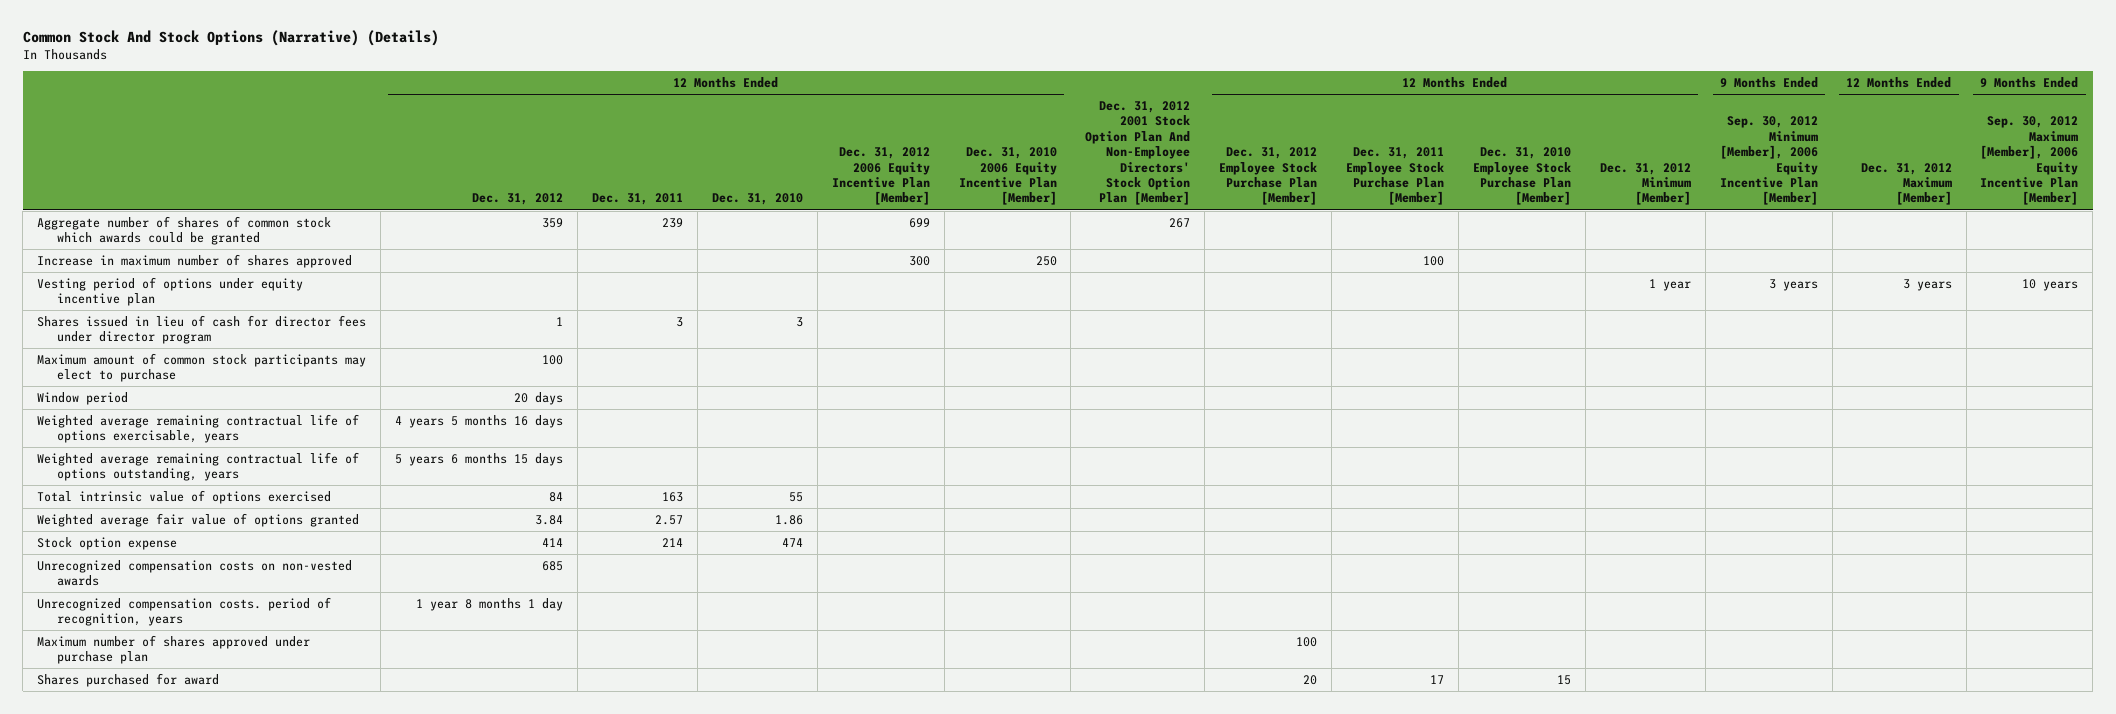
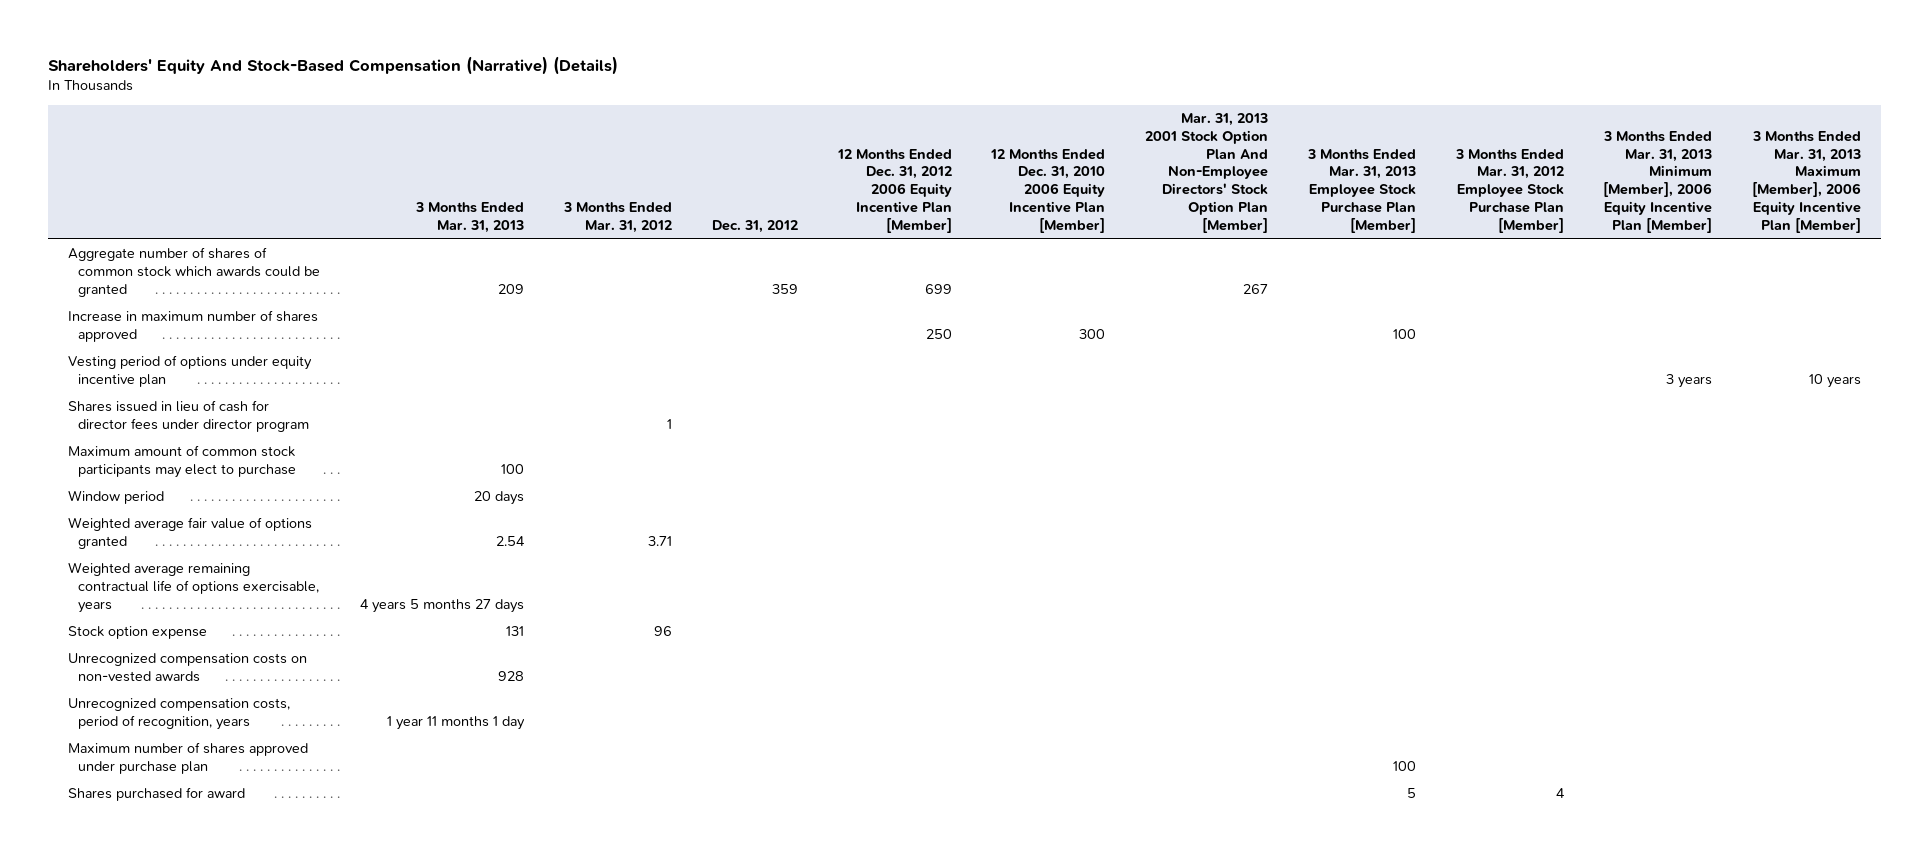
- Common Stock And Stock Options (Narrative) (Details)
+ Shareholders' Equity And Stock-Based Compensation (Narrative) (Details)
- | 12 Months Ended Dec. 31, 2012 | 12 Months Ended Dec. 31, 2011 | 12 Months Ended Dec. 31, 2010 | 12 Months Ended Dec. 31, 2012 2006 Equity Incentive Plan [Member] | 12 Months Ended Dec. 31, 2010 2006 Equity Incentive Plan [Member] | Dec. 31, 2012 2001 Stock Option Plan And Non-Employee Directors' Stock Option Plan [Member] | 12 Months Ended Dec. 31, 2012 Employee Stock Purchase Plan [Member] | 12 Months Ended Dec. 31, 2011 Employee Stock Purchase Plan [Member] | 12 Months Ended Dec. 31, 2010 Employee Stock Purchase Plan [Member] | 12 Months Ended Dec. 31, 2012 Minimum [Member] | 9 Months Ended Sep. 30, 2012 Minimum [Member], 2006 Equity Incentive Plan [Member] | 12 Months Ended Dec. 31, 2012 Maximum [Member] | 9 Months Ended Sep. 30, 2012 Maximum [Member], 2006 Equity Incentive Plan [Member]
+ | 3 Months Ended Mar. 31, 2013 | 3 Months Ended Mar. 31, 2012 | Dec. 31, 2012 | 12 Months Ended Dec. 31, 2012 2006 Equity Incentive Plan [Member] | 12 Months Ended Dec. 31, 2010 2006 Equity Incentive Plan [Member] | Mar. 31, 2013 2001 Stock Option Plan And Non-Employee Directors' Stock Option Plan [Member] | 3 Months Ended Mar. 31, 2013 Employee Stock Purchase Plan [Member] | 3 Months Ended Mar. 31, 2012 Employee Stock Purchase Plan [Member] | 3 Months Ended Mar. 31, 2013 Minimum [Member], 2006 Equity Incentive Plan [Member] | 3 Months Ended Mar. 31, 2013 Maximum [Member], 2006 Equity Incentive Plan [Member]
- Increase in maximum number of shares approved | | | | 300 | 250 | | | 100 | | | | |
+ Increase in maximum number of shares approved | | | | 250 | 300 | | 100 | | |
- Weighted average remaining contractual life of options outstanding, years | 5 years 6 months 15 days | | | | | | | | | | | |
- Total intrinsic value of options exercised | 84 | 163 | 55 | | | | | | | | | |
moved down: Weighted average remaining contractual life of options exercisable, years | 4 years 5 months 27 days | | | | | | | | |
- Unrecognized compensation costs. period of recognition, years | 1 year 8 months 1 day | | | | | | | | | | | |
+ Unrecognized compensation costs, period of recognition, years | 1 year 11 months 1 day | | | | | | | | |

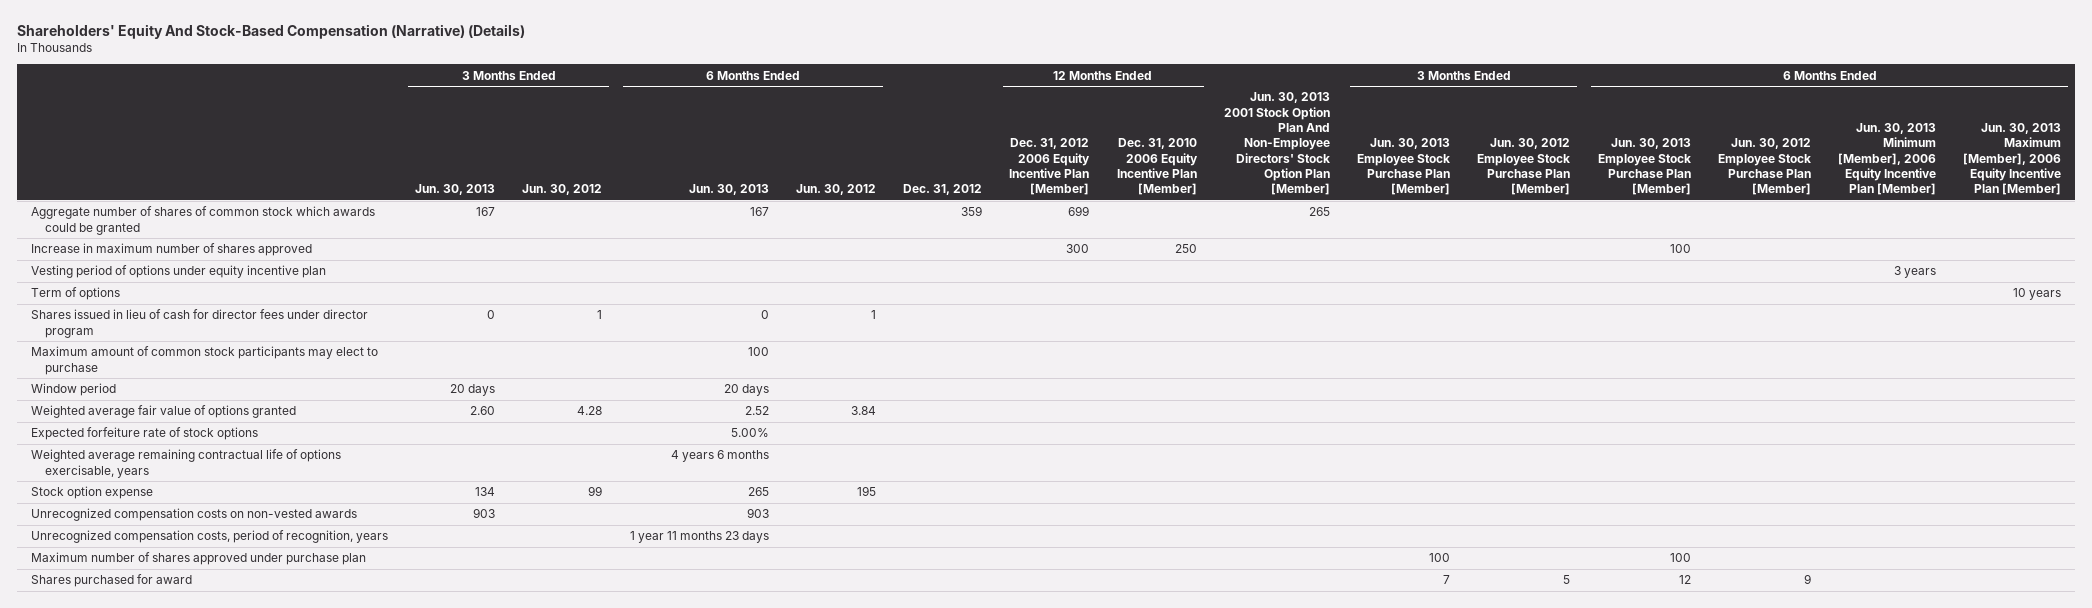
- | 3 Months Ended Mar. 31, 2013 | 3 Months Ended Mar. 31, 2012 | Dec. 31, 2012 | 12 Months Ended Dec. 31, 2012 2006 Equity Incentive Plan [Member] | 12 Months Ended Dec. 31, 2010 2006 Equity Incentive Plan [Member] | Mar. 31, 2013 2001 Stock Option Plan And Non-Employee Directors' Stock Option Plan [Member] | 3 Months Ended Mar. 31, 2013 Employee Stock Purchase Plan [Member] | 3 Months Ended Mar. 31, 2012 Employee Stock Purchase Plan [Member] | 3 Months Ended Mar. 31, 2013 Minimum [Member], 2006 Equity Incentive Plan [Member] | 3 Months Ended Mar. 31, 2013 Maximum [Member], 2006 Equity Incentive Plan [Member]
+ | 3 Months Ended Jun. 30, 2013 | 3 Months Ended Jun. 30, 2012 | 6 Months Ended Jun. 30, 2013 | 6 Months Ended Jun. 30, 2012 | Dec. 31, 2012 | 12 Months Ended Dec. 31, 2012 2006 Equity Incentive Plan [Member] | 12 Months Ended Dec. 31, 2010 2006 Equity Incentive Plan [Member] | Jun. 30, 2013 2001 Stock Option Plan And Non-Employee Directors' Stock Option Plan [Member] | 3 Months Ended Jun. 30, 2013 Employee Stock Purchase Plan [Member] | 3 Months Ended Jun. 30, 2012 Employee Stock Purchase Plan [Member] | 6 Months Ended Jun. 30, 2013 Employee Stock Purchase Plan [Member] | 6 Months Ended Jun. 30, 2012 Employee Stock Purchase Plan [Member] | 6 Months Ended Jun. 30, 2013 Minimum [Member], 2006 Equity Incentive Plan [Member] | 6 Months Ended Jun. 30, 2013 Maximum [Member], 2006 Equity Incentive Plan [Member]
- Increase in maximum number of shares approved | | | | 250 | 300 | | 100 | | |
+ Increase in maximum number of shares approved | | | | | | 300 | 250 | | | | 100 | | |
+ Term of options | | | | | | | | | | | | | | 10 years
+ Expected forfeiture rate of stock options | | | 5.00% | | | | | | | | | | |

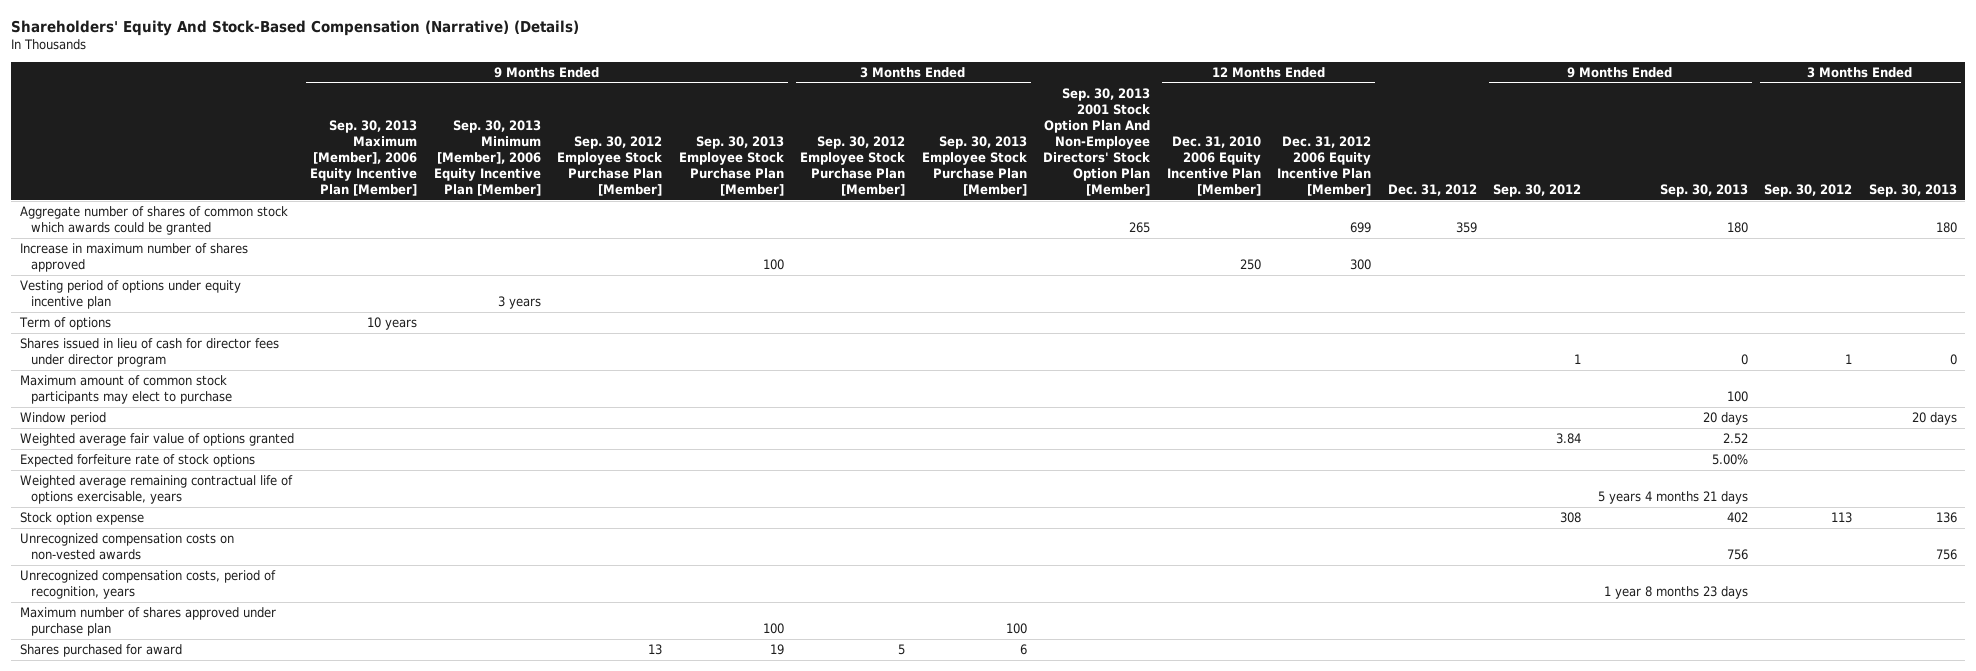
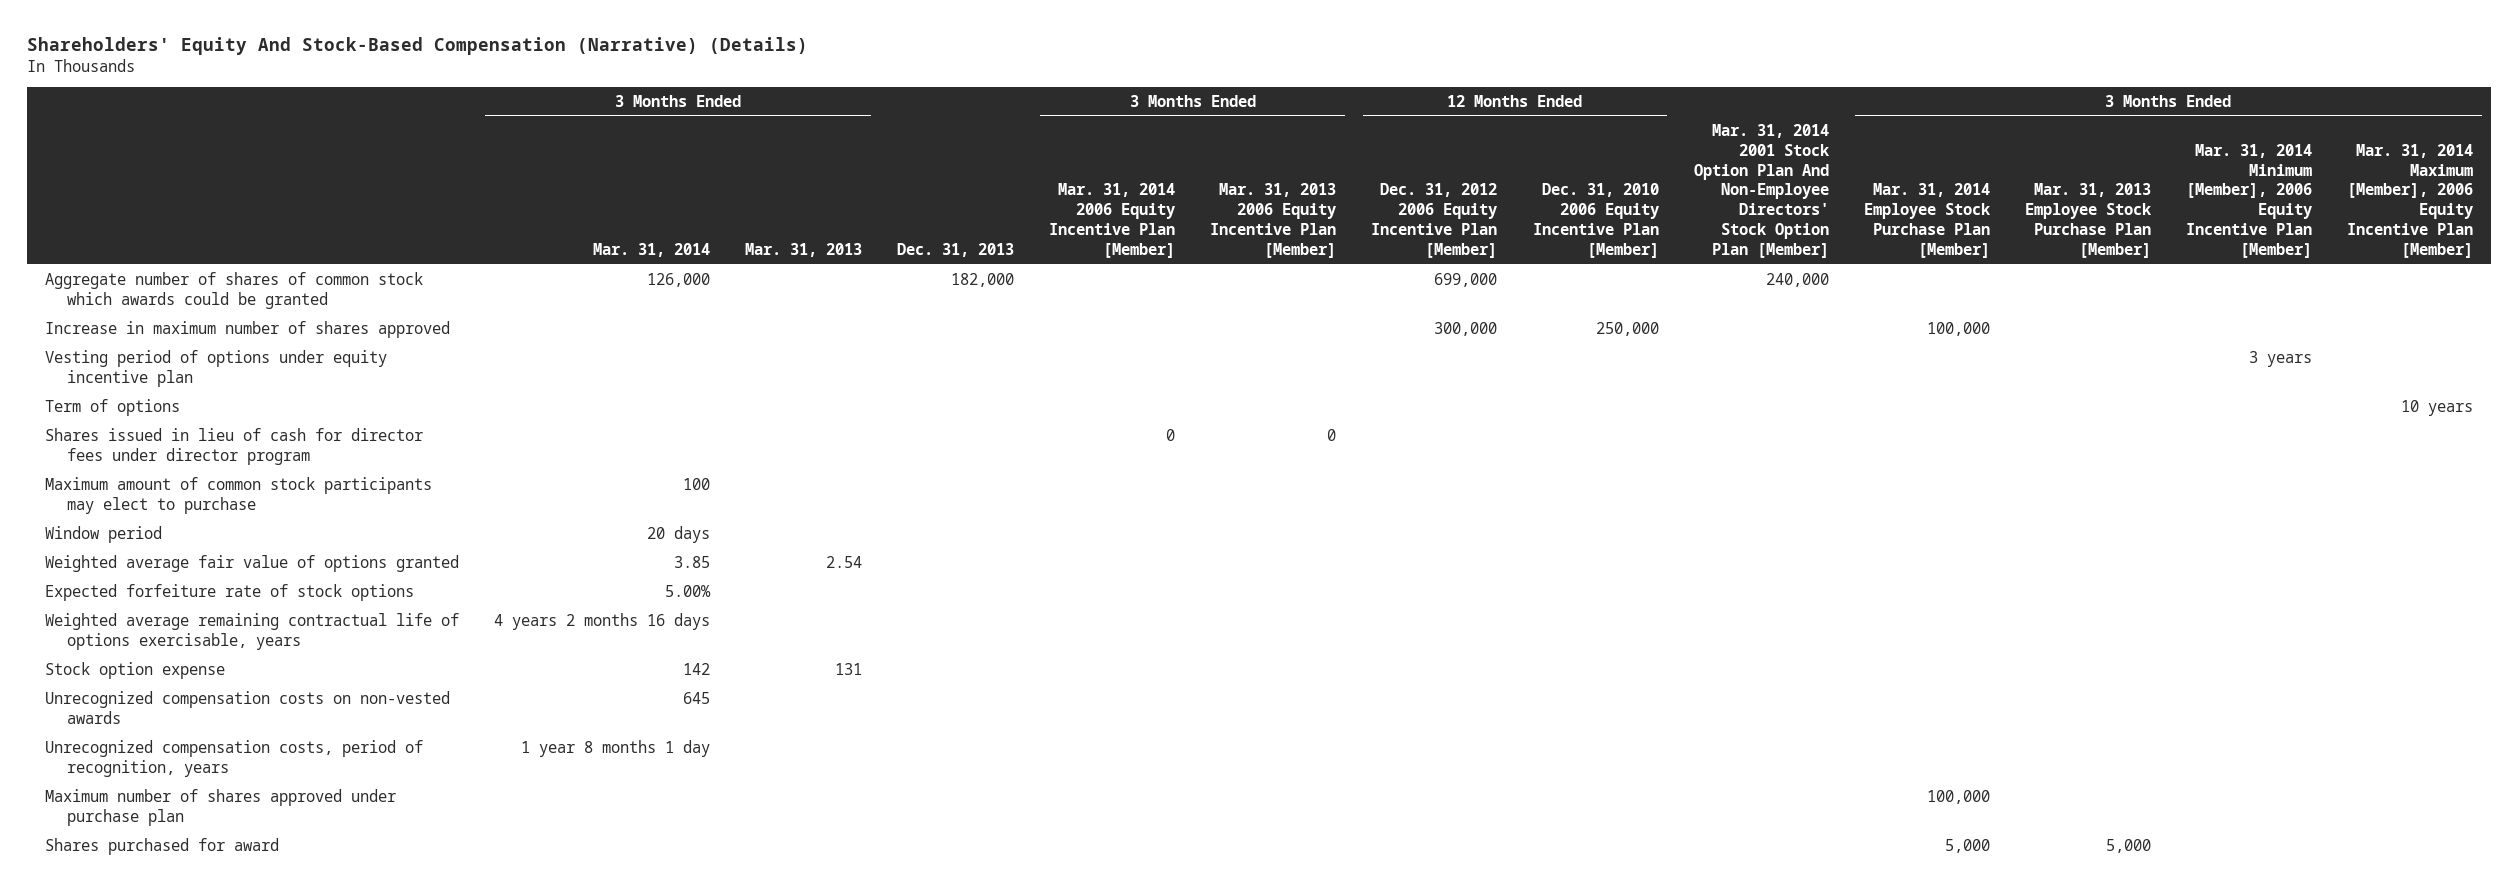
- | 9 Months Ended Sep. 30, 2013 Maximum [Member], 2006 Equity Incentive Plan [Member] | 9 Months Ended Sep. 30, 2013 Minimum [Member], 2006 Equity Incentive Plan [Member] | 9 Months Ended Sep. 30, 2012 Employee Stock Purchase Plan [Member] | 9 Months Ended Sep. 30, 2013 Employee Stock Purchase Plan [Member] | 3 Months Ended Sep. 30, 2012 Employee Stock Purchase Plan [Member] | 3 Months Ended Sep. 30, 2013 Employee Stock Purchase Plan [Member] | Sep. 30, 2013 2001 Stock Option Plan And Non-Employee Directors' Stock Option Plan [Member] | 12 Months Ended Dec. 31, 2010 2006 Equity Incentive Plan [Member] | 12 Months Ended Dec. 31, 2012 2006 Equity Incentive Plan [Member] | Dec. 31, 2012 | 9 Months Ended Sep. 30, 2012 | 9 Months Ended Sep. 30, 2013 | 3 Months Ended Sep. 30, 2012 | 3 Months Ended Sep. 30, 2013
+ | 3 Months Ended Mar. 31, 2014 | 3 Months Ended Mar. 31, 2013 | Dec. 31, 2013 | 3 Months Ended Mar. 31, 2014 2006 Equity Incentive Plan [Member] | 3 Months Ended Mar. 31, 2013 2006 Equity Incentive Plan [Member] | 12 Months Ended Dec. 31, 2012 2006 Equity Incentive Plan [Member] | 12 Months Ended Dec. 31, 2010 2006 Equity Incentive Plan [Member] | Mar. 31, 2014 2001 Stock Option Plan And Non-Employee Directors' Stock Option Plan [Member] | 3 Months Ended Mar. 31, 2014 Employee Stock Purchase Plan [Member] | 3 Months Ended Mar. 31, 2013 Employee Stock Purchase Plan [Member] | 3 Months Ended Mar. 31, 2014 Minimum [Member], 2006 Equity Incentive Plan [Member] | 3 Months Ended Mar. 31, 2014 Maximum [Member], 2006 Equity Incentive Plan [Member]
- Aggregate number of shares of common stock which awards could be granted | | | | | | | 265 | | 699 | 359 | | 180 | | 180
- Increase in maximum number of shares approved | | | | 100 | | | | 250 | 300 | | | | |
+ Aggregate number of shares of common stock which awards could be granted | 126,000 | | 182,000 | | | 699,000 | | 240,000 | | | |
+ Increase in maximum number of shares approved | | | | | | 300,000 | 250,000 | | 100,000 | | |

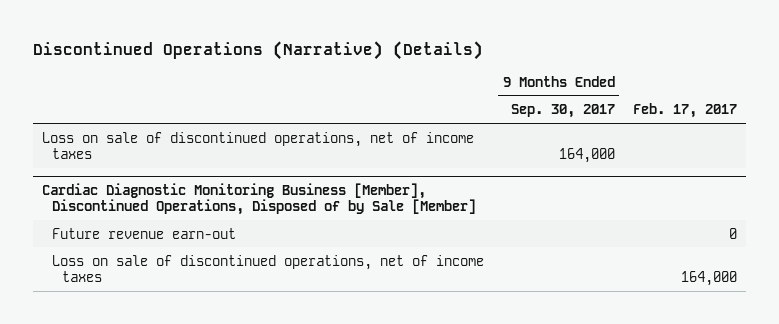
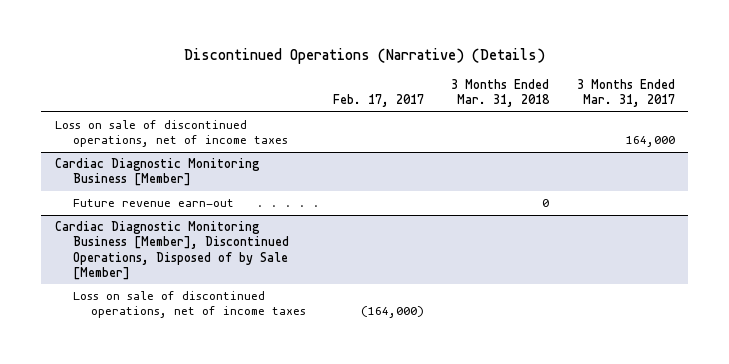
- | 9 Months Ended Sep. 30, 2017 | Feb. 17, 2017
+ | Feb. 17, 2017 | 3 Months Ended Mar. 31, 2018 | 3 Months Ended Mar. 31, 2017
+ Cardiac Diagnostic Monitoring Business [Member]
+ Future revenue earn-out | | 0 |
@ Cardiac Diagnostic Monitoring Business [Member], Discontinued Operations, Disposed of by Sale [Member]
- Future revenue earn-out | | 0
- Loss on sale of discontinued operations, net of income taxes | | 164,000
+ Loss on sale of discontinued operations, net of income taxes | (164,000) | |

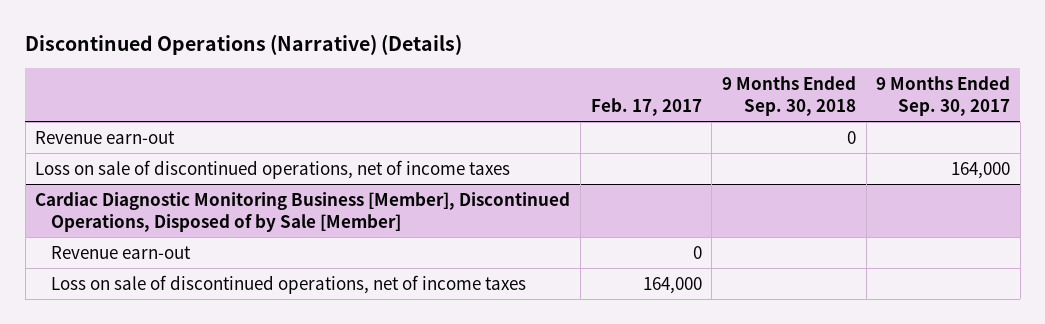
- | Feb. 17, 2017 | 3 Months Ended Mar. 31, 2018 | 3 Months Ended Mar. 31, 2017
+ | Feb. 17, 2017 | 9 Months Ended Sep. 30, 2018 | 9 Months Ended Sep. 30, 2017
+ Revenue earn-out | | 0 |
- Cardiac Diagnostic Monitoring Business [Member]
- Future revenue earn-out | | 0 |
@ Cardiac Diagnostic Monitoring Business [Member], Discontinued Operations, Disposed of by Sale [Member]
- Loss on sale of discontinued operations, net of income taxes | (164,000) | |
+ Revenue earn-out | 0 | |
+ Loss on sale of discontinued operations, net of income taxes | 164,000 | |

